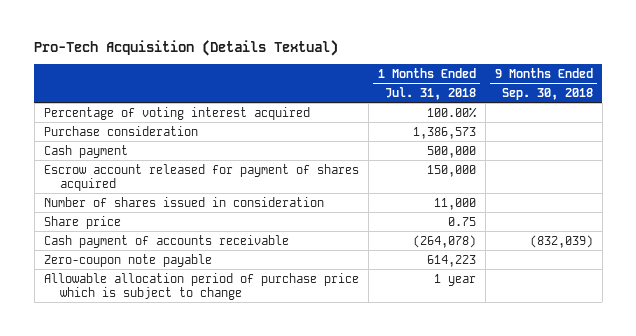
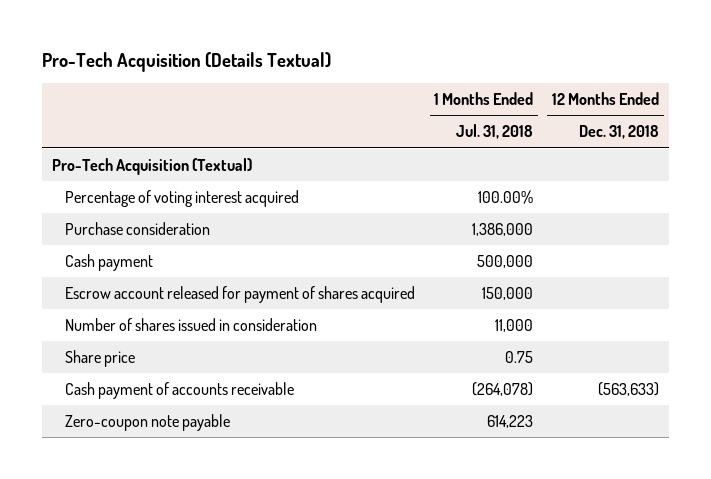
- | 1 Months Ended Jul. 31, 2018 | 9 Months Ended Sep. 30, 2018
+ | 1 Months Ended Jul. 31, 2018 | 12 Months Ended Dec. 31, 2018
+ Pro-Tech Acquisition (Textual)
- Purchase consideration | 1,386,573 |
+ Purchase consideration | 1,386,000 |
- Allowable allocation period of purchase price which is subject to change | 1 year |

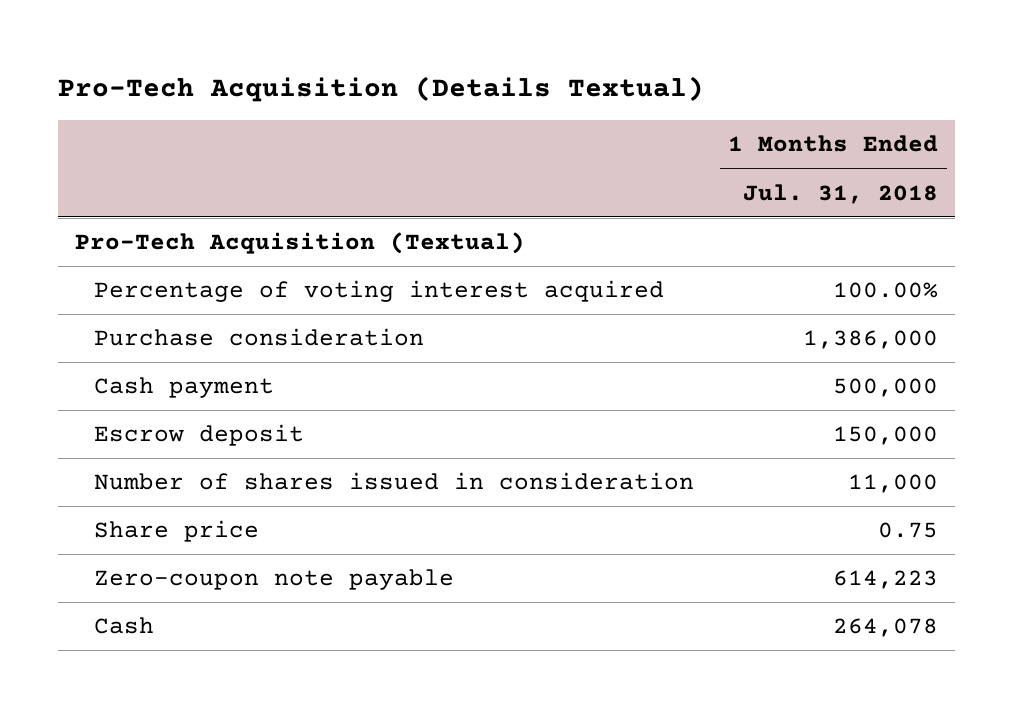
- | 1 Months Ended Jul. 31, 2018 | 12 Months Ended Dec. 31, 2018
+ | 1 Months Ended Jul. 31, 2018
- Escrow account released for payment of shares acquired | 150,000 |
+ Escrow deposit | 150,000
- Cash payment of accounts receivable | (264,078) | (563,633)
+ Cash | 264,078

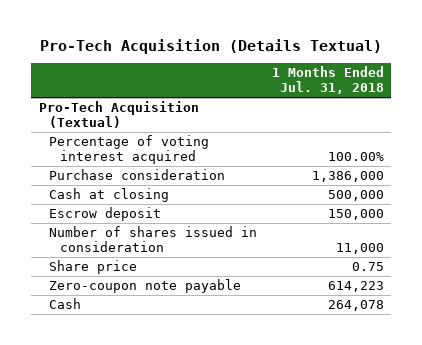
- Cash payment | 500,000
+ Cash at closing | 500,000

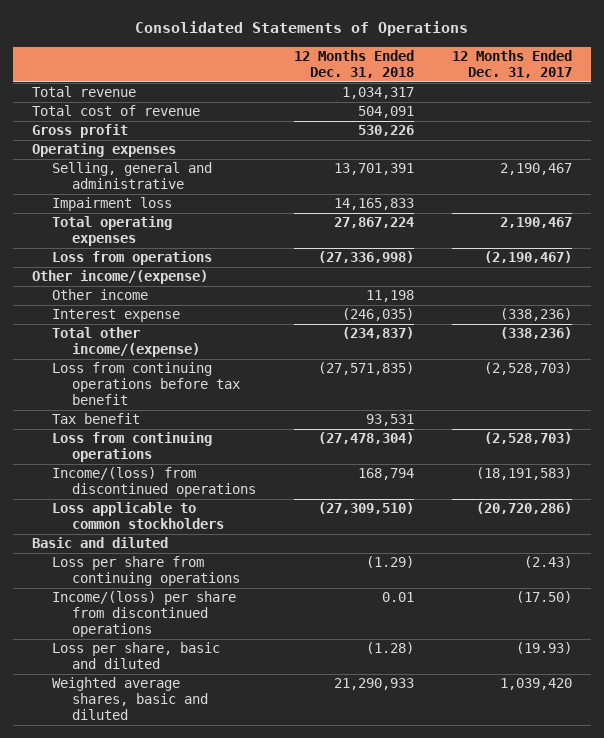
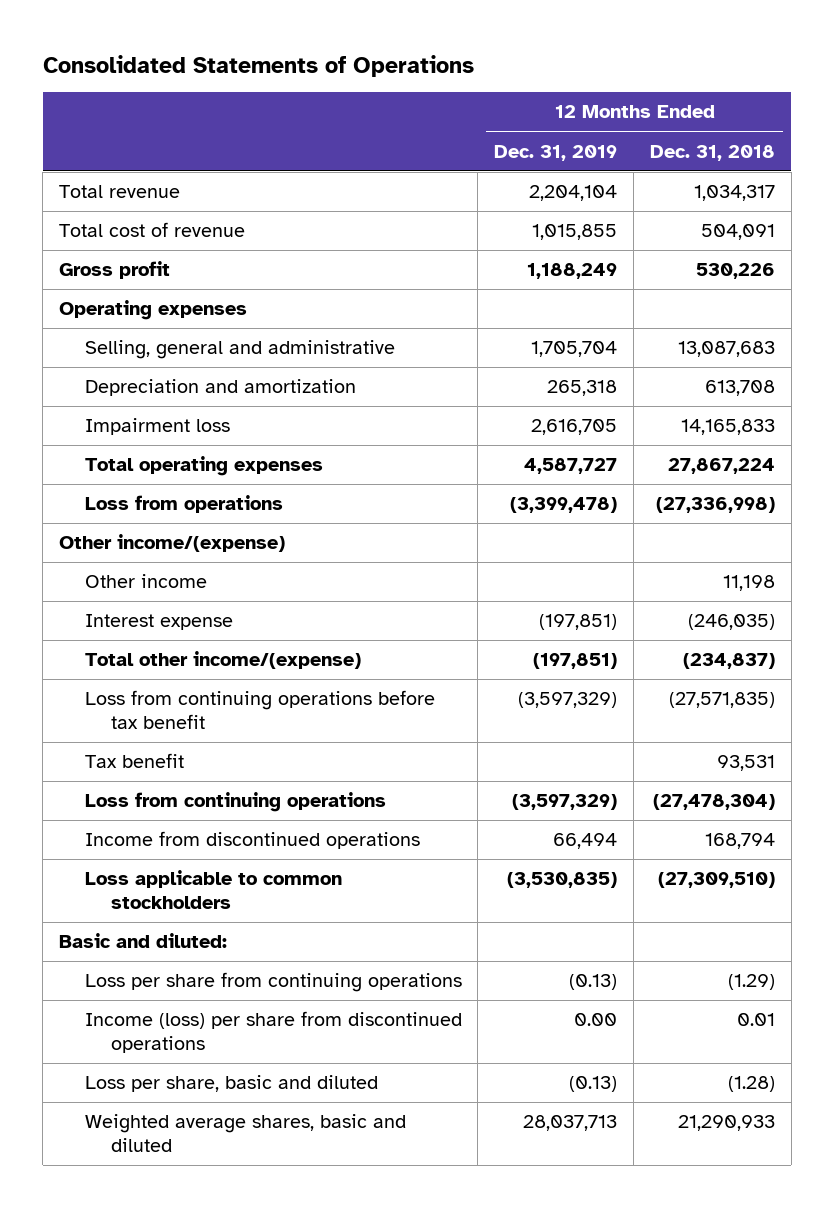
- | 12 Months Ended Dec. 31, 2018 | 12 Months Ended Dec. 31, 2017
+ | 12 Months Ended Dec. 31, 2019 | 12 Months Ended Dec. 31, 2018
- Selling, general and administrative | 13,701,391 | 2,190,467
+ Selling, general and administrative | 1,705,704 | 13,087,683
+ Depreciation and amortization | 265,318 | 613,708
- Income/(loss) from discontinued operations | 168,794 | (18,191,583)
+ Income from discontinued operations | 66,494 | 168,794
- Basic and diluted
+ Basic and diluted:
- Income/(loss) per share from discontinued operations | 0.01 | (17.50)
+ Income (loss) per share from discontinued operations | 0.00 | 0.01

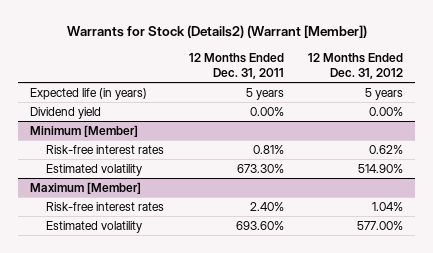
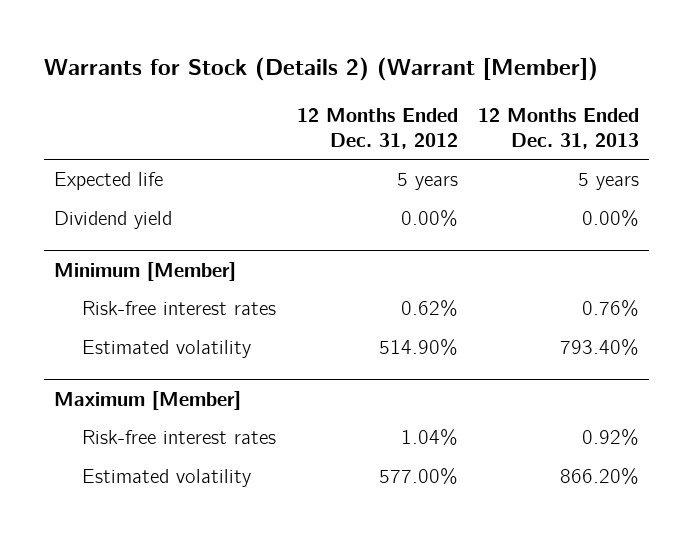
- Warrants for Stock (Details2) (Warrant [Member])
+ Warrants for Stock (Details 2) (Warrant [Member])
- | 12 Months Ended Dec. 31, 2011 | 12 Months Ended Dec. 31, 2012
+ | 12 Months Ended Dec. 31, 2012 | 12 Months Ended Dec. 31, 2013
- Expected life (in years) | 5 years | 5 years
+ Expected life | 5 years | 5 years

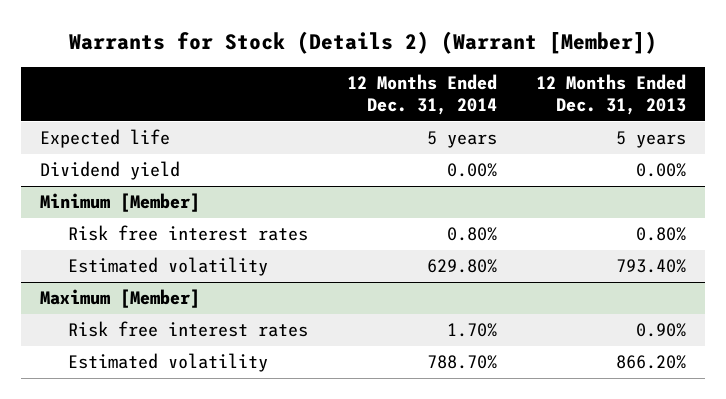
- | 12 Months Ended Dec. 31, 2012 | 12 Months Ended Dec. 31, 2013
+ | 12 Months Ended Dec. 31, 2014 | 12 Months Ended Dec. 31, 2013
@ Minimum [Member]
- Risk-free interest rates | 0.62% | 0.76%
+ Risk free interest rates | 0.80% | 0.80%
@ Maximum [Member]
- Risk-free interest rates | 1.04% | 0.92%
+ Risk free interest rates | 1.70% | 0.90%

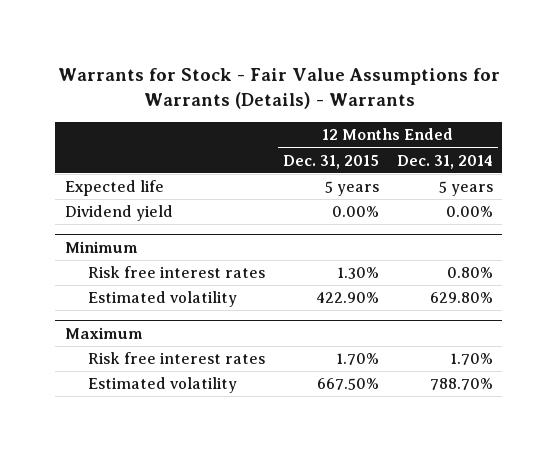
- Warrants for Stock (Details 2) (Warrant [Member])
+ Warrants for Stock - Fair Value Assumptions for Warrants (Details) - Warrants
- | 12 Months Ended Dec. 31, 2014 | 12 Months Ended Dec. 31, 2013
+ | 12 Months Ended Dec. 31, 2015 | 12 Months Ended Dec. 31, 2014
- Minimum [Member]
+ Minimum
- Maximum [Member]
+ Maximum

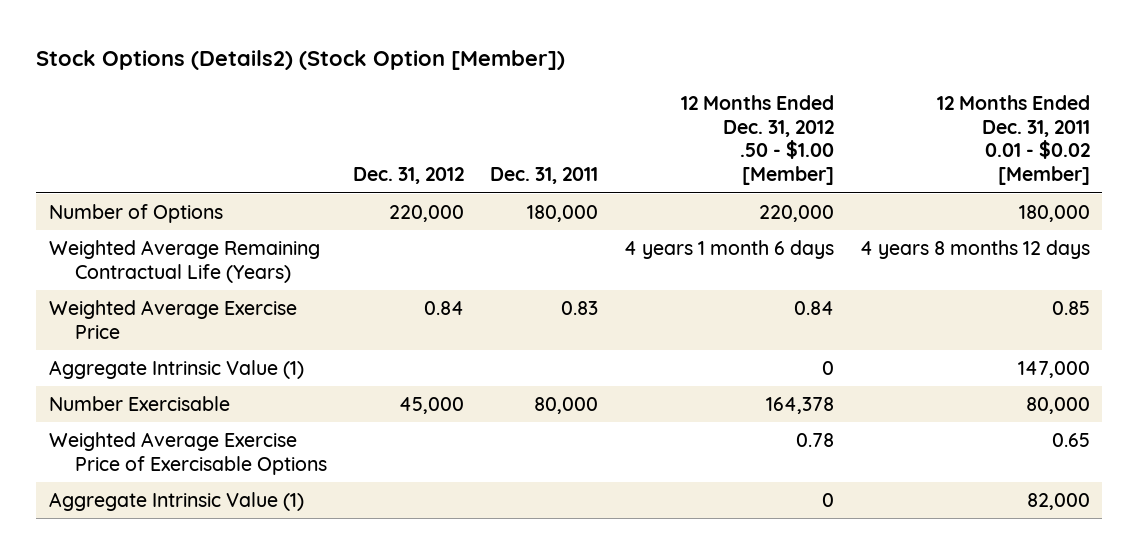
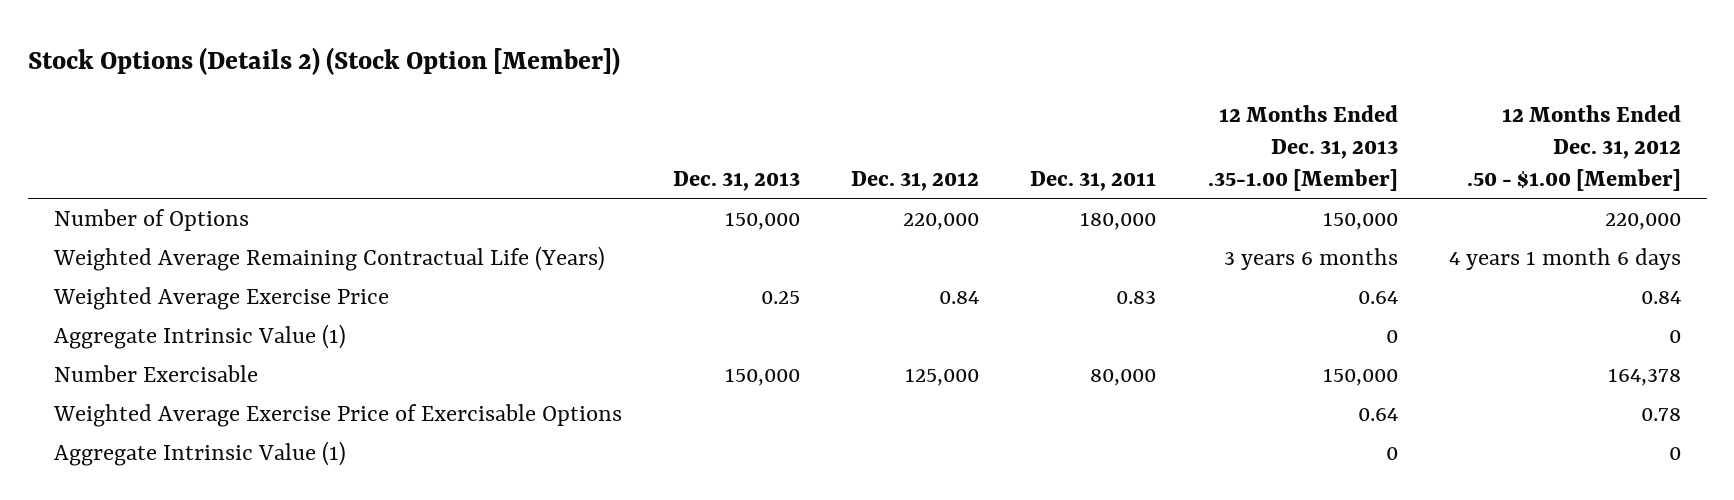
- Stock Options (Details2) (Stock Option [Member])
+ Stock Options (Details 2) (Stock Option [Member])
- | Dec. 31, 2012 | Dec. 31, 2011 | 12 Months Ended Dec. 31, 2012 .50 - $1.00 [Member] | 12 Months Ended Dec. 31, 2011 0.01 - $0.02 [Member]
+ | Dec. 31, 2013 | Dec. 31, 2012 | Dec. 31, 2011 | 12 Months Ended Dec. 31, 2013 .35-1.00 [Member] | 12 Months Ended Dec. 31, 2012 .50 - $1.00 [Member]
- Number Exercisable | 45,000 | 80,000 | 164,378 | 80,000
+ Number Exercisable | 150,000 | 125,000 | 80,000 | 150,000 | 164,378

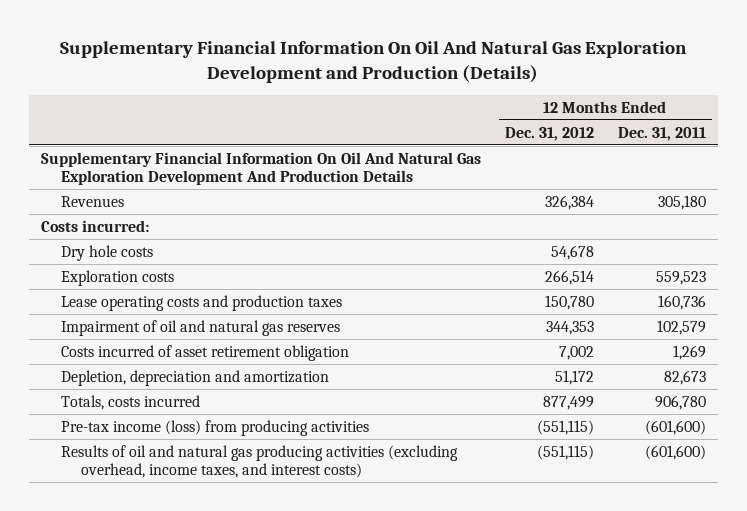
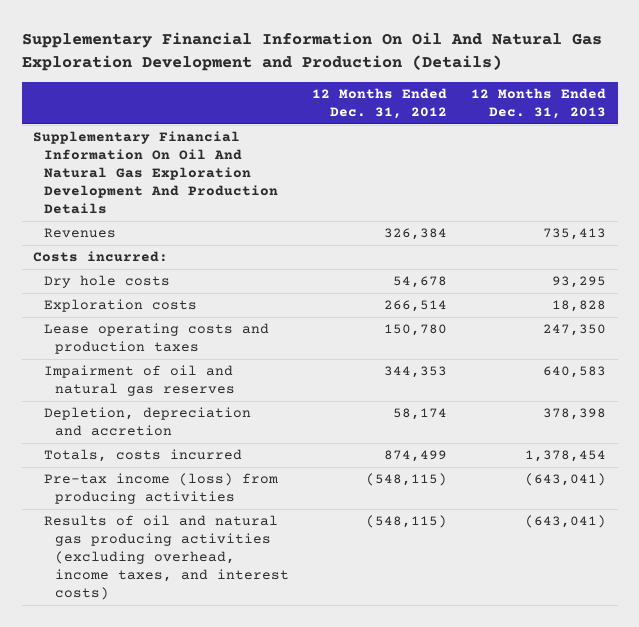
- | 12 Months Ended Dec. 31, 2012 | 12 Months Ended Dec. 31, 2011
+ | 12 Months Ended Dec. 31, 2012 | 12 Months Ended Dec. 31, 2013
- Costs incurred of asset retirement obligation | 7,002 | 1,269
- Depletion, depreciation and amortization | 51,172 | 82,673
- Totals, costs incurred | 877,499 | 906,780
- Pre-tax income (loss) from producing activities | (551,115) | (601,600)
- Results of oil and natural gas producing activities (excluding overhead, income taxes, and interest costs) | (551,115) | (601,600)
+ Depletion, depreciation and accretion | 58,174 | 378,398
+ Totals, costs incurred | 874,499 | 1,378,454
+ Pre-tax income (loss) from producing activities | (548,115) | (643,041)
+ Results of oil and natural gas producing activities (excluding overhead, income taxes, and interest costs) | (548,115) | (643,041)

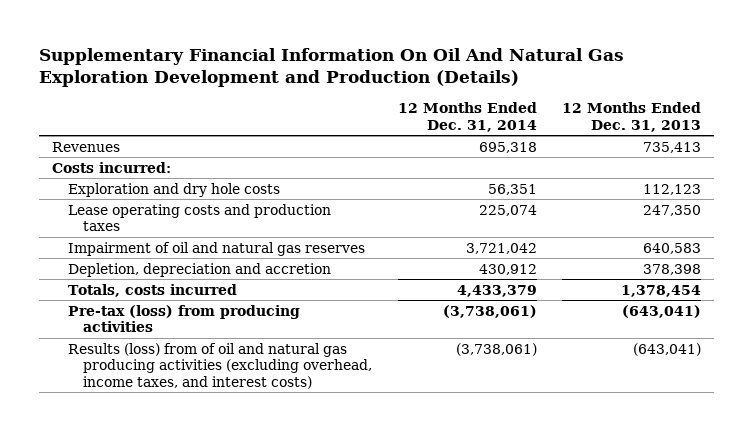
- | 12 Months Ended Dec. 31, 2012 | 12 Months Ended Dec. 31, 2013
+ | 12 Months Ended Dec. 31, 2014 | 12 Months Ended Dec. 31, 2013
- Supplementary Financial Information On Oil And Natural Gas Exploration Development And Production Details
- Dry hole costs | 54,678 | 93,295
- Exploration costs | 266,514 | 18,828
+ Exploration and dry hole costs | 56,351 | 112,123
- Pre-tax income (loss) from producing activities | (548,115) | (643,041)
- Results of oil and natural gas producing activities (excluding overhead, income taxes, and interest costs) | (548,115) | (643,041)
+ Pre-tax (loss) from producing activities | (3,738,061) | (643,041)
+ Results (loss) from of oil and natural gas producing activities (excluding overhead, income taxes, and interest costs) | (3,738,061) | (643,041)

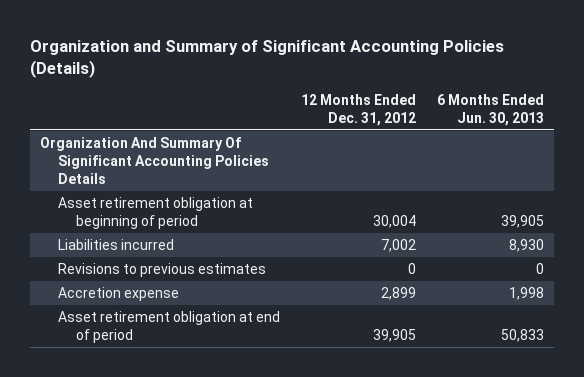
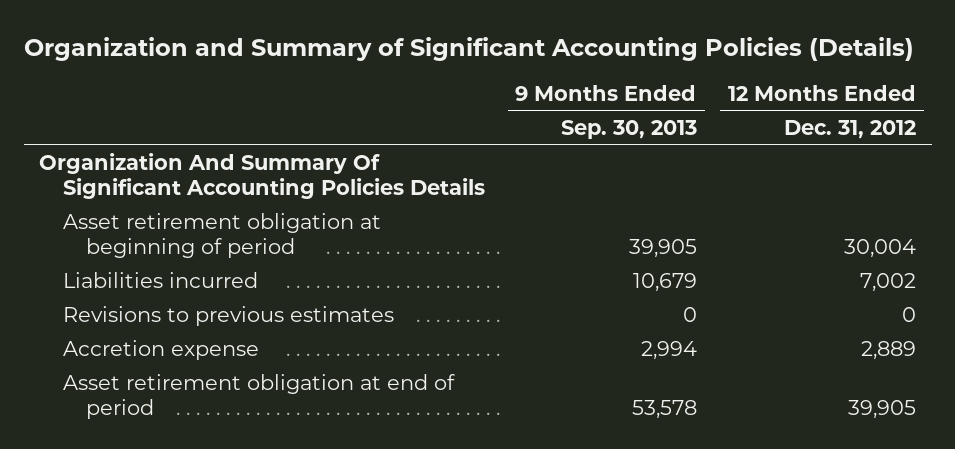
- | 12 Months Ended Dec. 31, 2012 | 6 Months Ended Jun. 30, 2013
+ | 9 Months Ended Sep. 30, 2013 | 12 Months Ended Dec. 31, 2012
- Accretion expense | 2,899 | 1,998
+ Accretion expense | 2,994 | 2,889

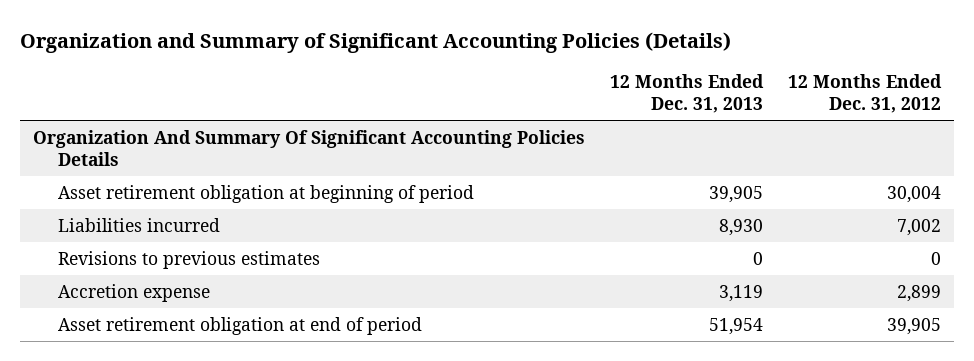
- | 9 Months Ended Sep. 30, 2013 | 12 Months Ended Dec. 31, 2012
+ | 12 Months Ended Dec. 31, 2013 | 12 Months Ended Dec. 31, 2012
- Accretion expense | 2,994 | 2,889
+ Accretion expense | 3,119 | 2,899

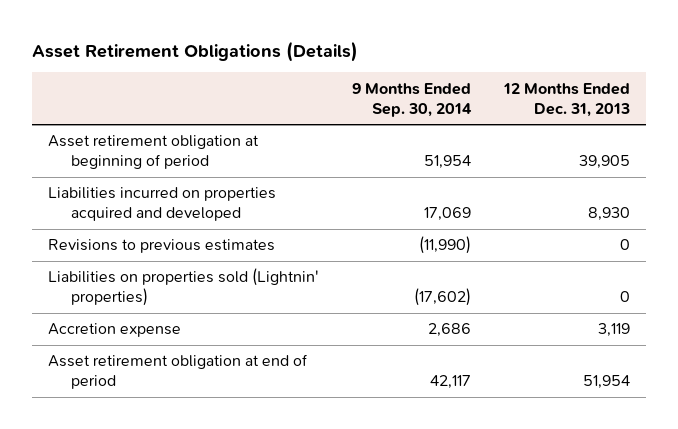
- Organization and Summary of Significant Accounting Policies (Details)
+ Asset Retirement Obligations (Details)
- | 12 Months Ended Dec. 31, 2013 | 12 Months Ended Dec. 31, 2012
+ | 9 Months Ended Sep. 30, 2014 | 12 Months Ended Dec. 31, 2013
- Organization And Summary Of Significant Accounting Policies Details
- Liabilities incurred | 8,930 | 7,002
+ Liabilities incurred on properties acquired and developed | 17,069 | 8,930
+ Liabilities on properties sold (Lightnin' properties) | (17,602) | 0

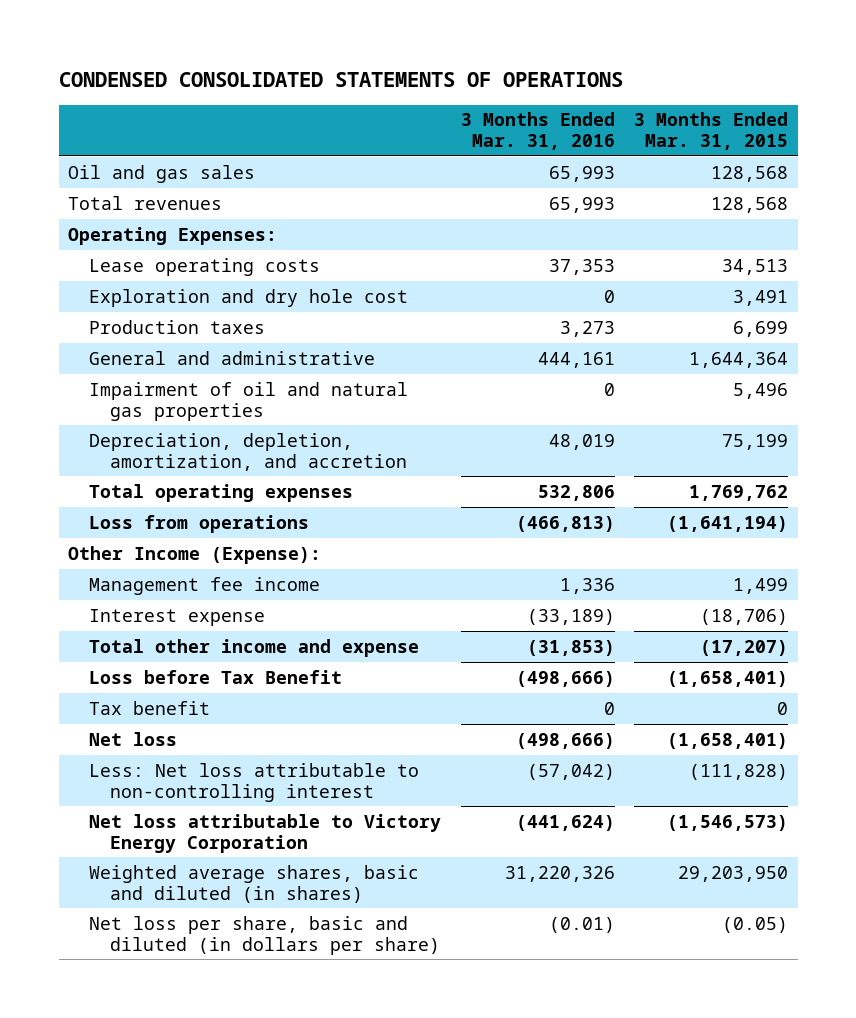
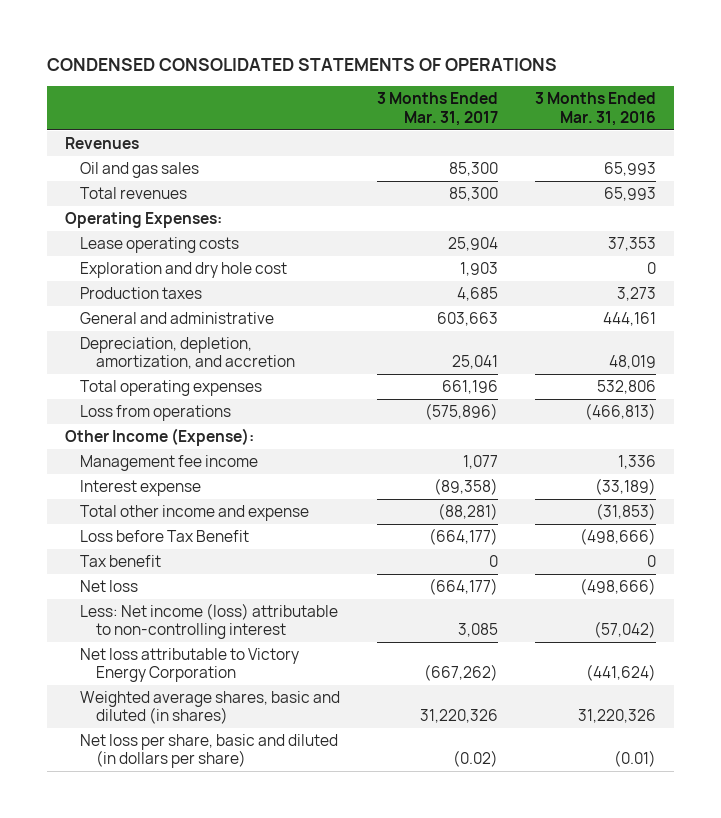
- | 3 Months Ended Mar. 31, 2016 | 3 Months Ended Mar. 31, 2015
+ | 3 Months Ended Mar. 31, 2017 | 3 Months Ended Mar. 31, 2016
+ Revenues
- Impairment of oil and natural gas properties | 0 | 5,496
- Less: Net loss attributable to non-controlling interest | (57,042) | (111,828)
+ Less: Net income (loss) attributable to non-controlling interest | 3,085 | (57,042)

